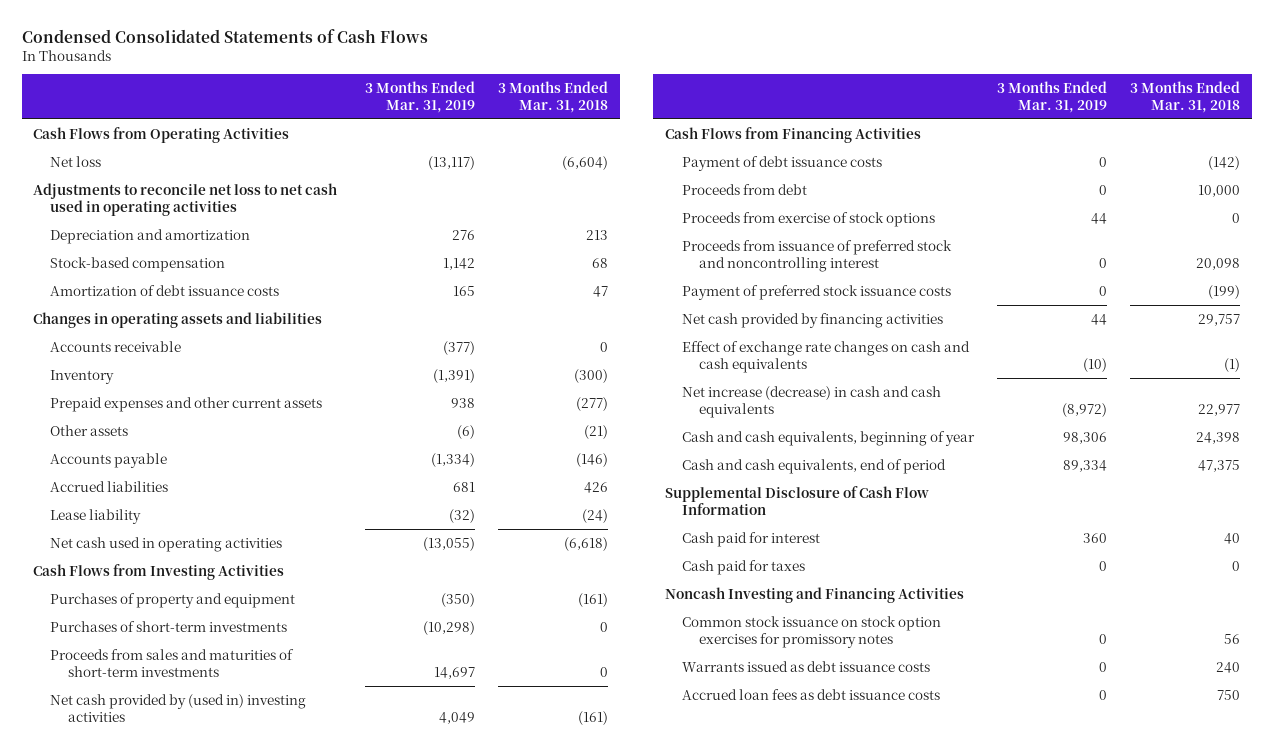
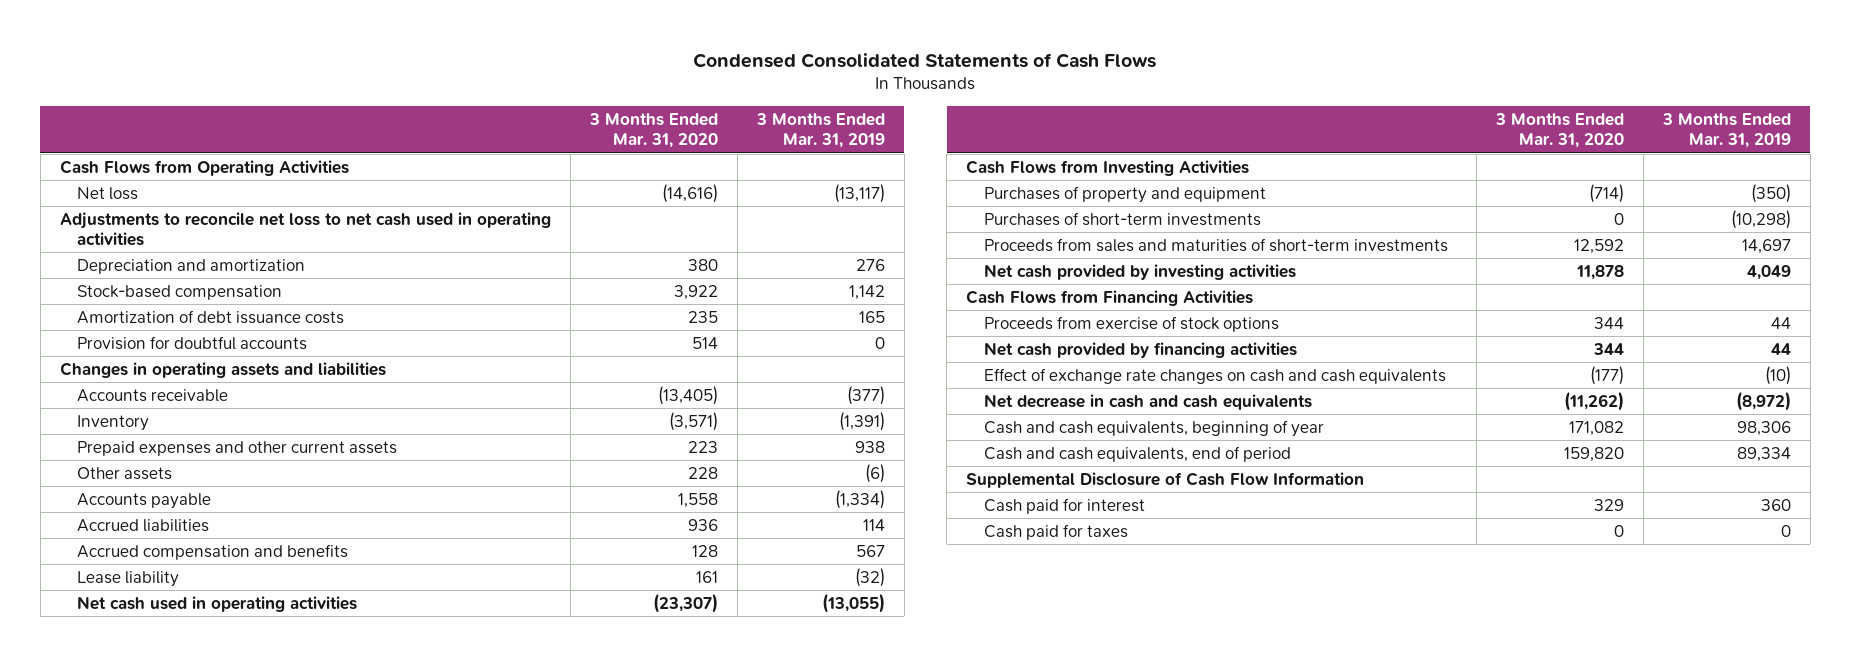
- | 3 Months Ended Mar. 31, 2019 | 3 Months Ended Mar. 31, 2018
+ | 3 Months Ended Mar. 31, 2020 | 3 Months Ended Mar. 31, 2019
+ Provision for doubtful accounts | 514 | 0
- Accrued liabilities | 681 | 426
+ Accrued liabilities | 936 | 114
+ Accrued compensation and benefits | 128 | 567
- Net cash provided by (used in) investing activities | 4,049 | (161)
+ Net cash provided by investing activities | 11,878 | 4,049
- Payment of debt issuance costs | 0 | (142)
- Proceeds from debt | 0 | 10,000
- Proceeds from issuance of preferred stock and noncontrolling interest | 0 | 20,098
- Payment of preferred stock issuance costs | 0 | (199)
- Net increase (decrease) in cash and cash equivalents | (8,972) | 22,977
+ Net decrease in cash and cash equivalents | (11,262) | (8,972)
- Noncash Investing and Financing Activities
- Common stock issuance on stock option exercises for promissory notes | 0 | 56
- Warrants issued as debt issuance costs | 0 | 240
- Accrued loan fees as debt issuance costs | 0 | 750

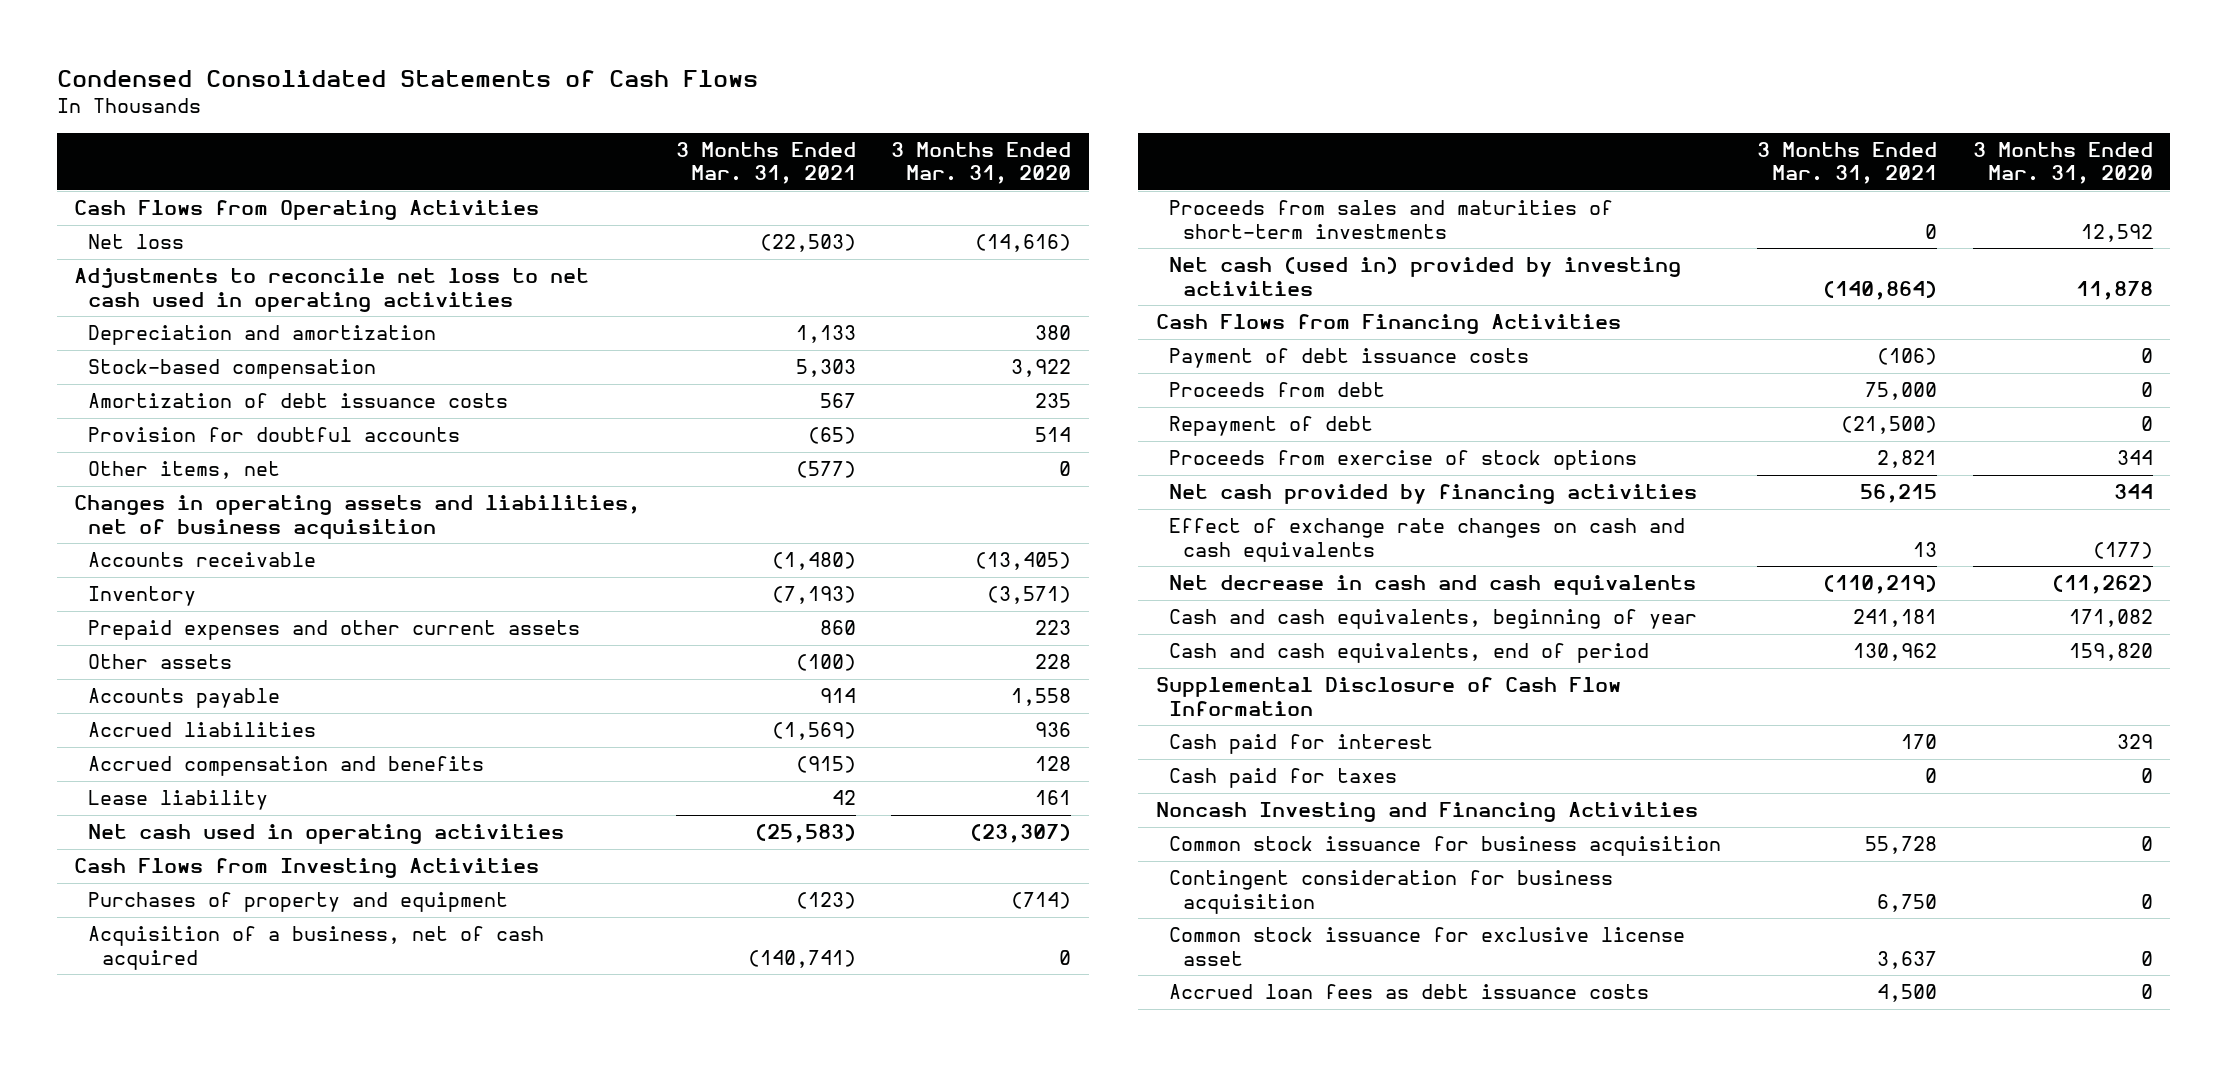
- | 3 Months Ended Mar. 31, 2020 | 3 Months Ended Mar. 31, 2019
+ | 3 Months Ended Mar. 31, 2021 | 3 Months Ended Mar. 31, 2020
- Changes in operating assets and liabilities
+ Other items, net | (577) | 0
+ Changes in operating assets and liabilities, net of business acquisition
- Purchases of short-term investments | 0 | (10,298)
+ Acquisition of a business, net of cash acquired | (140,741) | 0
- Net cash provided by investing activities | 11,878 | 4,049
+ Net cash (used in) provided by investing activities | (140,864) | 11,878
+ Payment of debt issuance costs | (106) | 0
+ Proceeds from debt | 75,000 | 0
+ Repayment of debt | (21,500) | 0
+ Noncash Investing and Financing Activities
+ Common stock issuance for business acquisition | 55,728 | 0
+ Contingent consideration for business acquisition | 6,750 | 0
+ Common stock issuance for exclusive license asset | 3,637 | 0
+ Accrued loan fees as debt issuance costs | 4,500 | 0

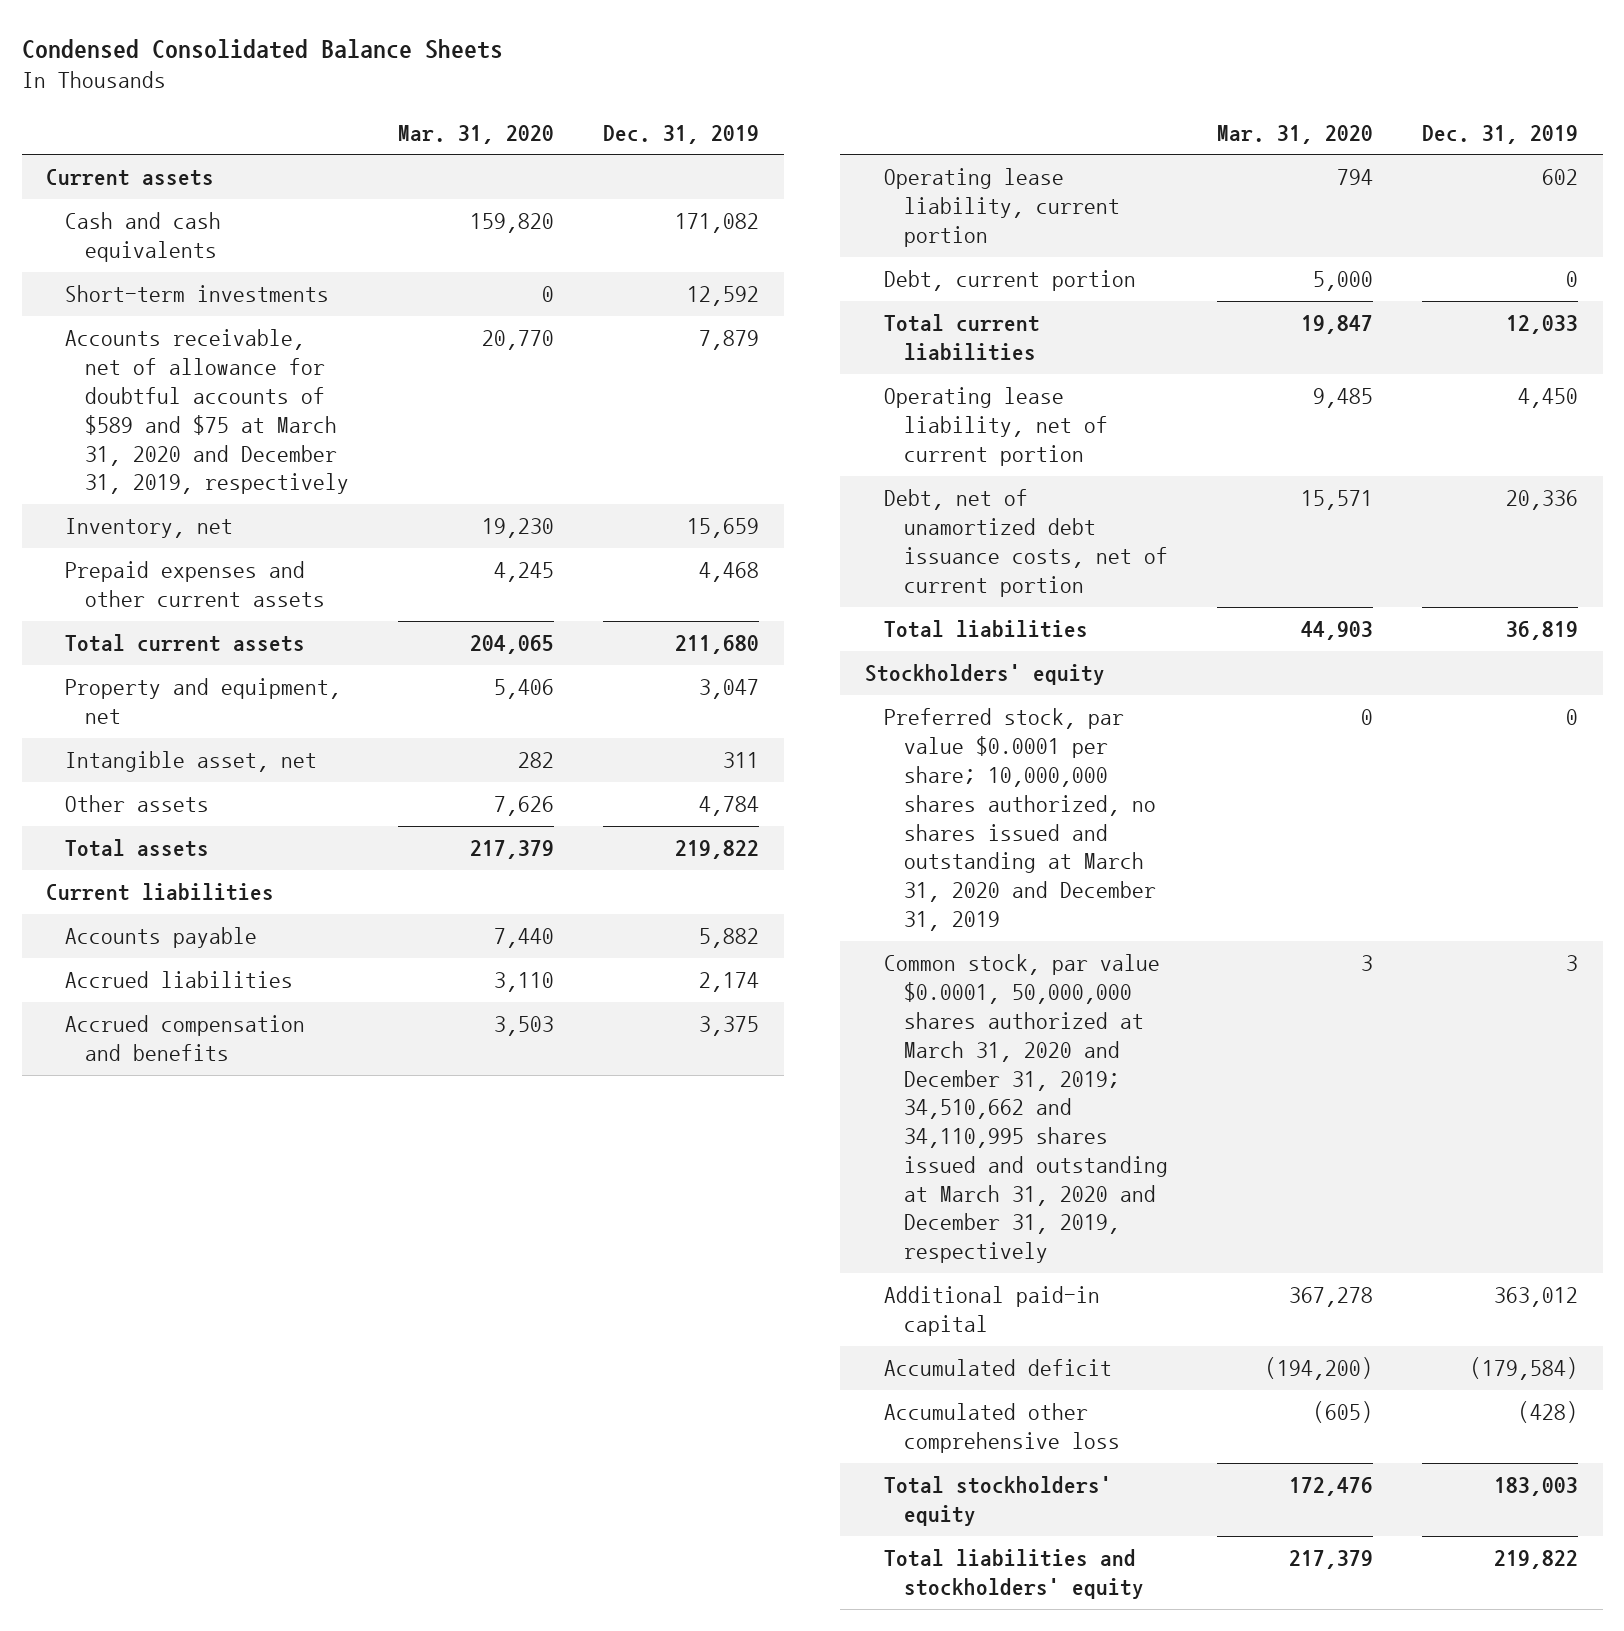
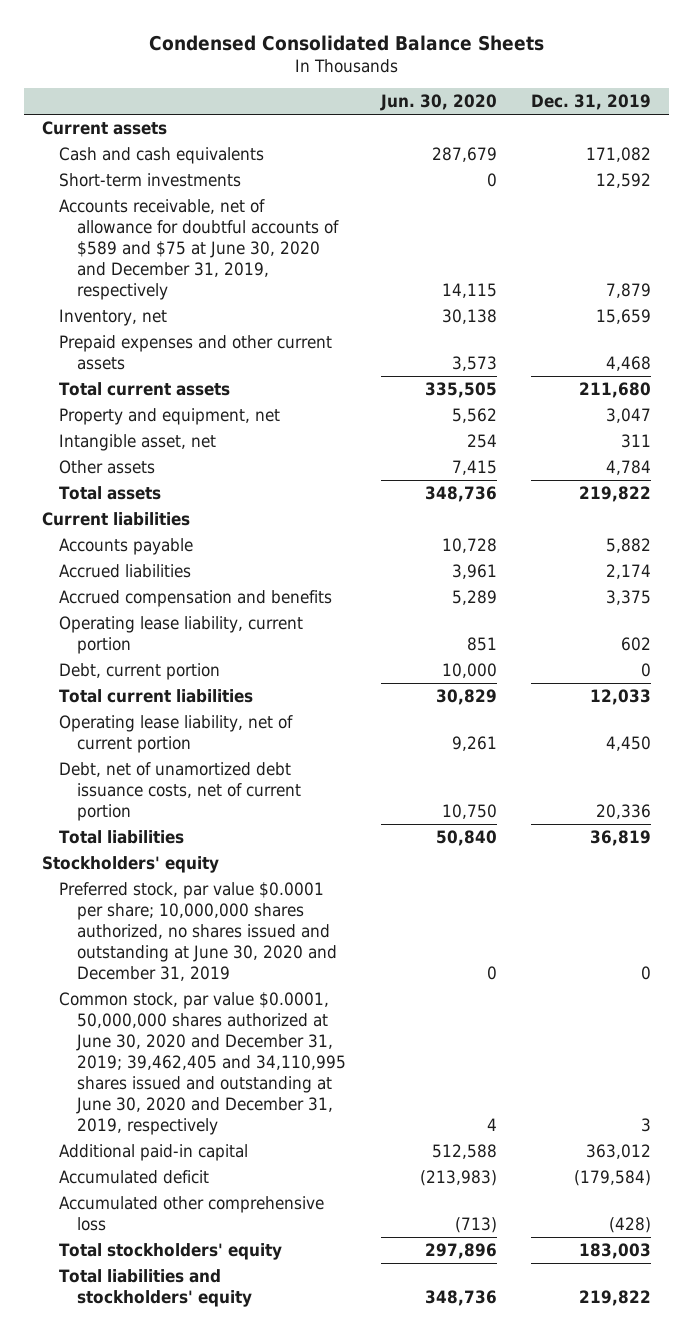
- | Mar. 31, 2020 | Dec. 31, 2019
+ | Jun. 30, 2020 | Dec. 31, 2019
- Accounts receivable, net of allowance for doubtful accounts of $589 and $75 at March 31, 2020 and December 31, 2019, respectively | 20,770 | 7,879
+ Accounts receivable, net of allowance for doubtful accounts of $589 and $75 at June 30, 2020 and December 31, 2019, respectively | 14,115 | 7,879
- Preferred stock, par value $0.0001 per share; 10,000,000 shares authorized, no shares issued and outstanding at March 31, 2020 and December 31, 2019 | 0 | 0
- Common stock, par value $0.0001, 50,000,000 shares authorized at March 31, 2020 and December 31, 2019; 34,510,662 and 34,110,995 shares issued and outstanding at March 31, 2020 and December 31, 2019, respectively | 3 | 3
+ Preferred stock, par value $0.0001 per share; 10,000,000 shares authorized, no shares issued and outstanding at June 30, 2020 and December 31, 2019 | 0 | 0
+ Common stock, par value $0.0001, 50,000,000 shares authorized at June 30, 2020 and December 31, 2019; 39,462,405 and 34,110,995 shares issued and outstanding at June 30, 2020 and December 31, 2019, respectively | 4 | 3

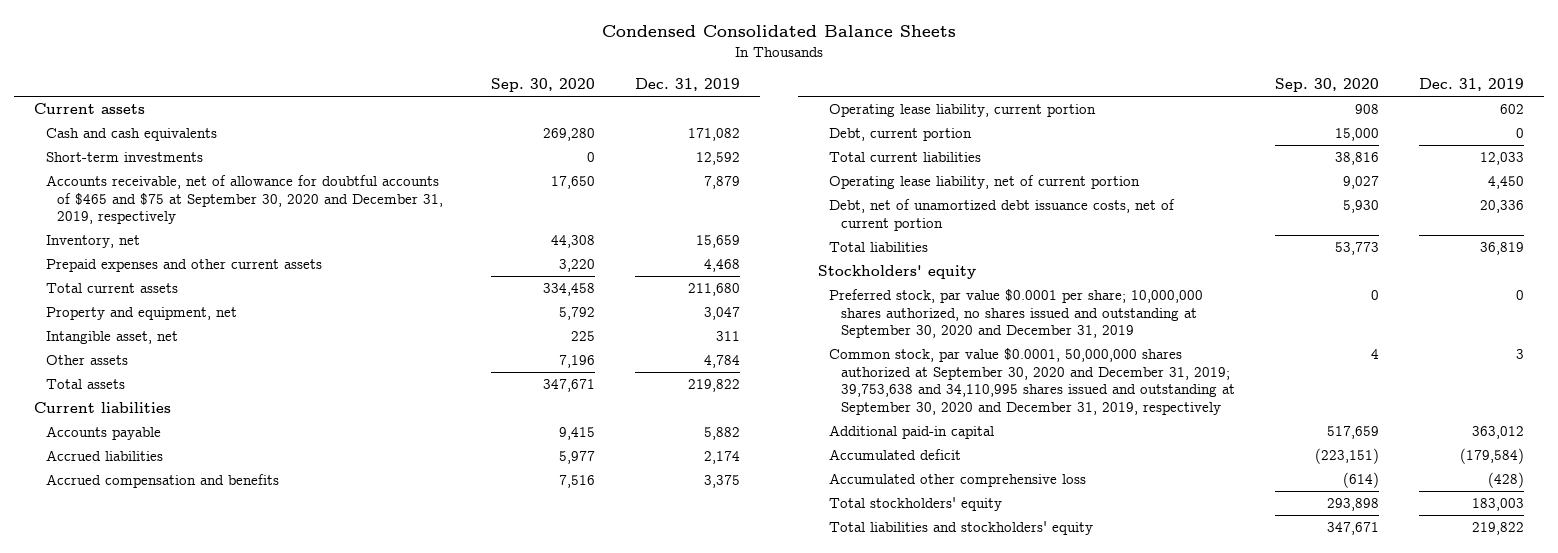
- | Jun. 30, 2020 | Dec. 31, 2019
+ | Sep. 30, 2020 | Dec. 31, 2019
- Accounts receivable, net of allowance for doubtful accounts of $589 and $75 at June 30, 2020 and December 31, 2019, respectively | 14,115 | 7,879
+ Accounts receivable, net of allowance for doubtful accounts of $465 and $75 at September 30, 2020 and December 31, 2019, respectively | 17,650 | 7,879
- Preferred stock, par value $0.0001 per share; 10,000,000 shares authorized, no shares issued and outstanding at June 30, 2020 and December 31, 2019 | 0 | 0
- Common stock, par value $0.0001, 50,000,000 shares authorized at June 30, 2020 and December 31, 2019; 39,462,405 and 34,110,995 shares issued and outstanding at June 30, 2020 and December 31, 2019, respectively | 4 | 3
+ Preferred stock, par value $0.0001 per share; 10,000,000 shares authorized, no shares issued and outstanding at September 30, 2020 and December 31, 2019 | 0 | 0
+ Common stock, par value $0.0001, 50,000,000 shares authorized at September 30, 2020 and December 31, 2019; 39,753,638 and 34,110,995 shares issued and outstanding at September 30, 2020 and December 31, 2019, respectively | 4 | 3

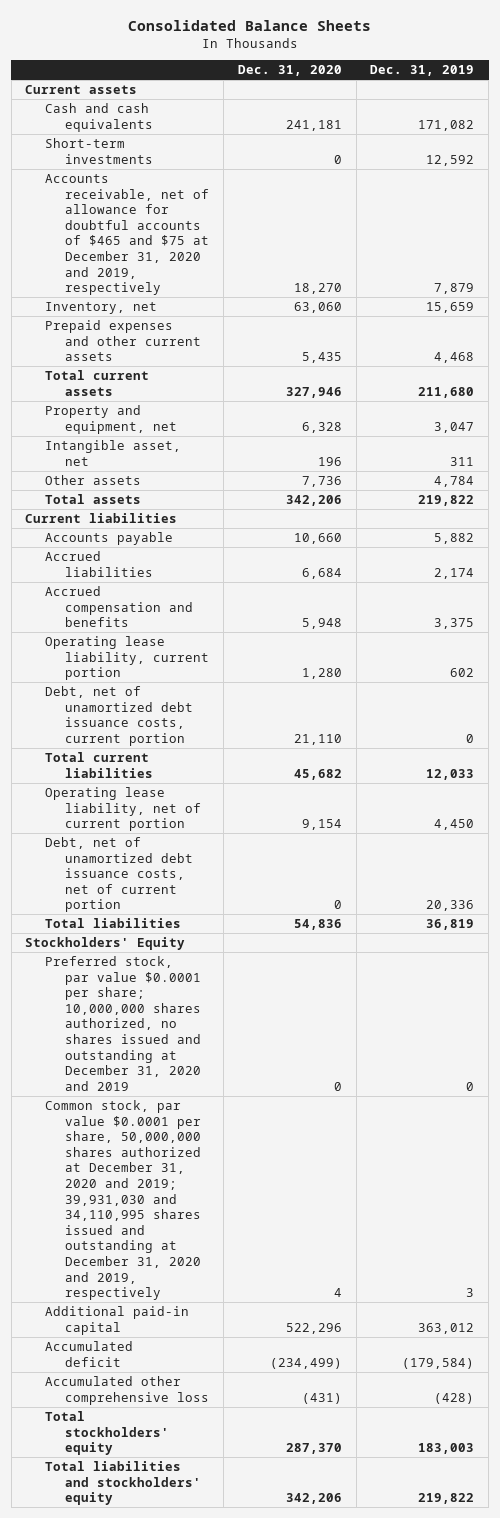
- Condensed Consolidated Balance Sheets
+ Consolidated Balance Sheets
- | Sep. 30, 2020 | Dec. 31, 2019
+ | Dec. 31, 2020 | Dec. 31, 2019
- Accounts receivable, net of allowance for doubtful accounts of $465 and $75 at September 30, 2020 and December 31, 2019, respectively | 17,650 | 7,879
+ Accounts receivable, net of allowance for doubtful accounts of $465 and $75 at December 31, 2020 and 2019, respectively | 18,270 | 7,879
- Debt, current portion | 15,000 | 0
+ Debt, net of unamortized debt issuance costs, current portion | 21,110 | 0
- Stockholders' equity
- Preferred stock, par value $0.0001 per share; 10,000,000 shares authorized, no shares issued and outstanding at September 30, 2020 and December 31, 2019 | 0 | 0
- Common stock, par value $0.0001, 50,000,000 shares authorized at September 30, 2020 and December 31, 2019; 39,753,638 and 34,110,995 shares issued and outstanding at September 30, 2020 and December 31, 2019, respectively | 4 | 3
+ Stockholders' Equity
+ Preferred stock, par value $0.0001 per share; 10,000,000 shares authorized, no shares issued and outstanding at December 31, 2020 and 2019 | 0 | 0
+ Common stock, par value $0.0001 per share, 50,000,000 shares authorized at December 31, 2020 and 2019; 39,931,030 and 34,110,995 shares issued and outstanding at December 31, 2020 and 2019, respectively | 4 | 3

